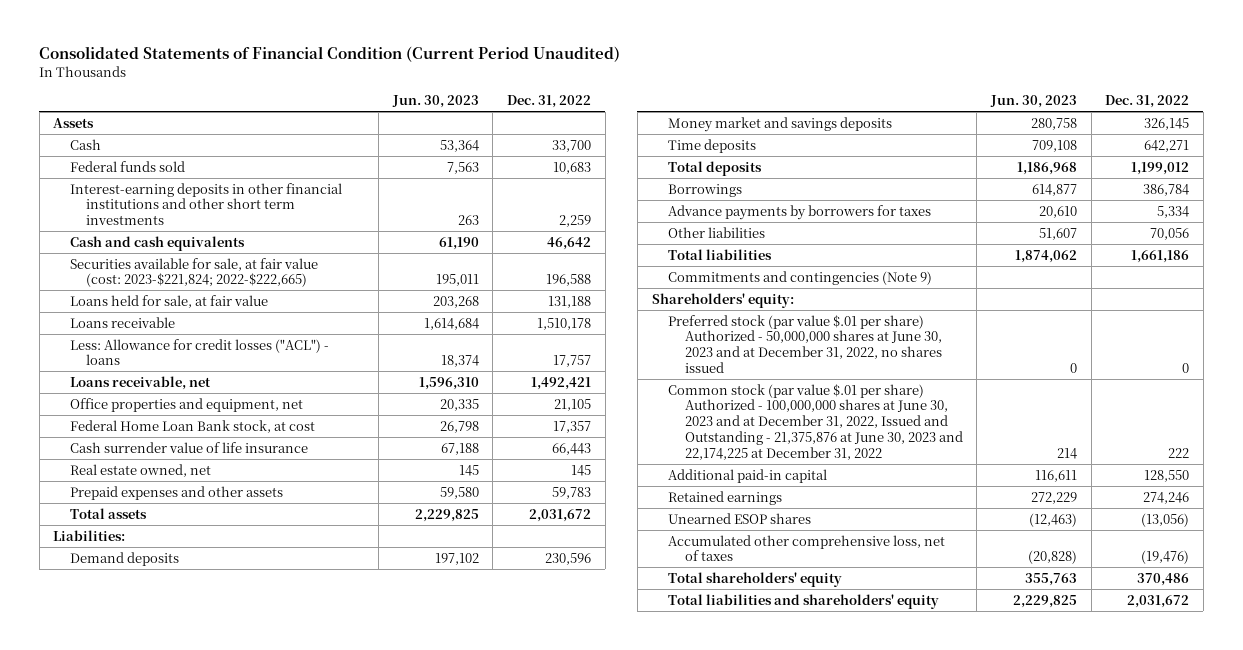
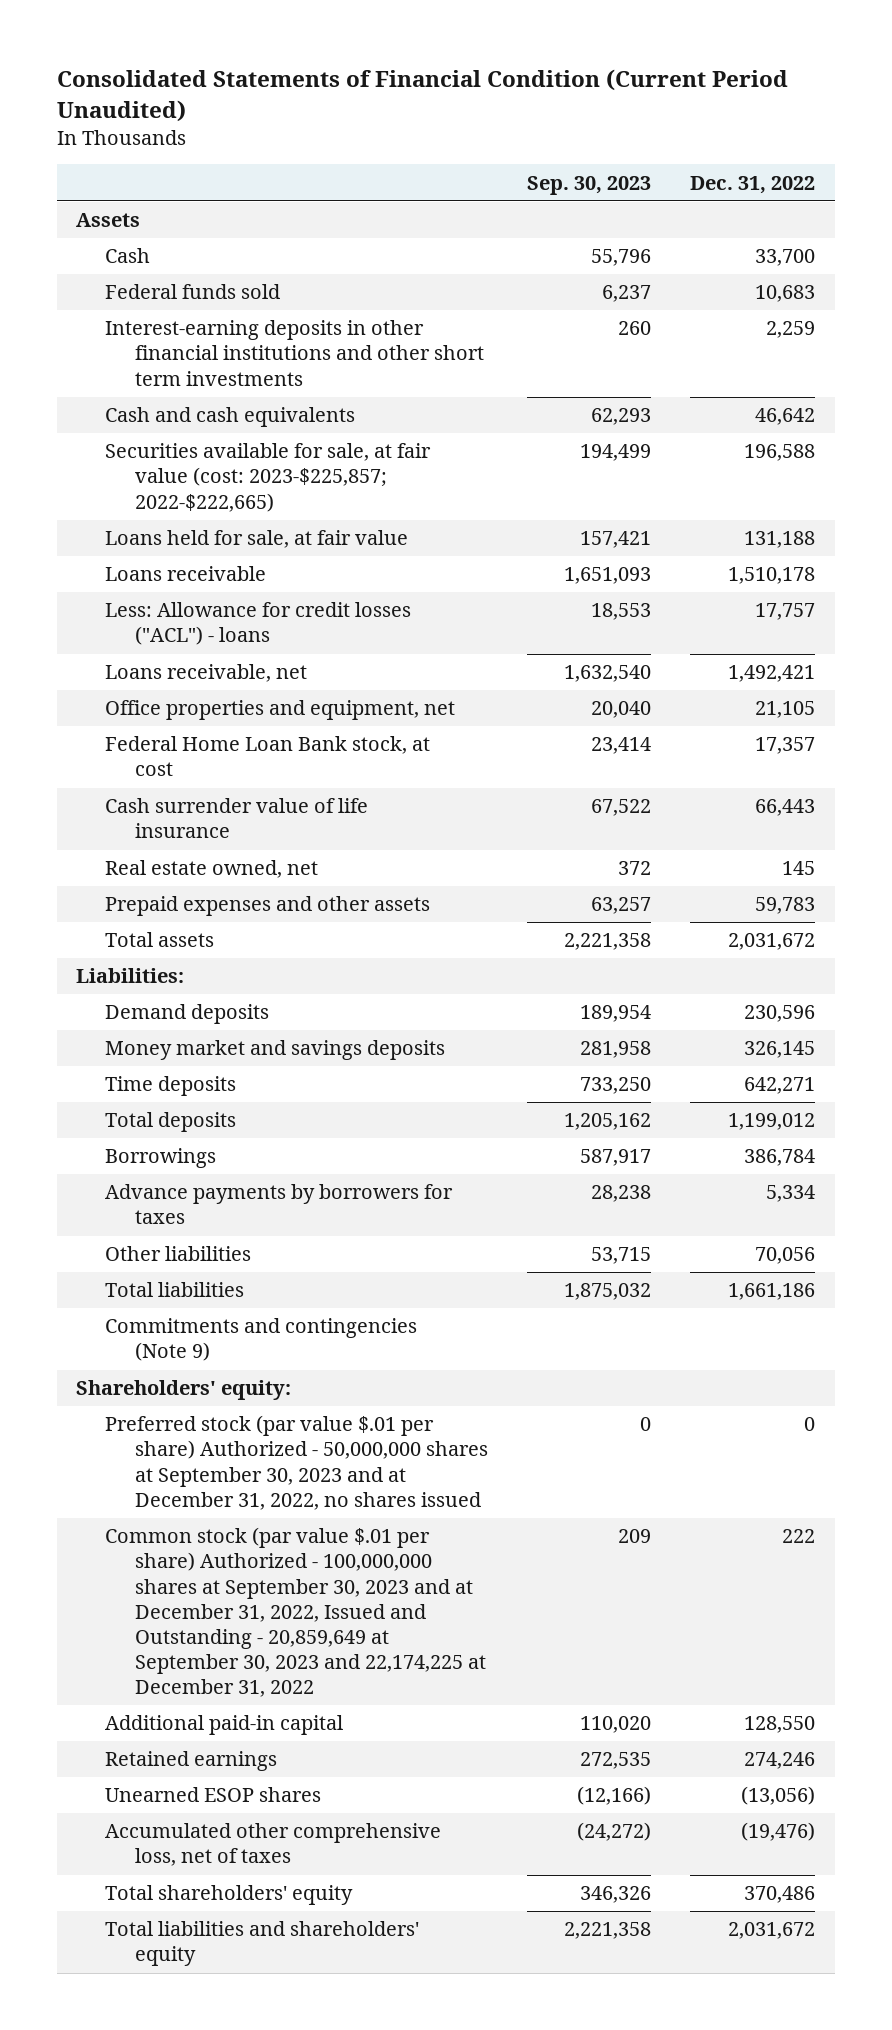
- | Jun. 30, 2023 | Dec. 31, 2022
+ | Sep. 30, 2023 | Dec. 31, 2022
- Securities available for sale, at fair value (cost: 2023-$221,824; 2022-$222,665) | 195,011 | 196,588
+ Securities available for sale, at fair value (cost: 2023-$225,857; 2022-$222,665) | 194,499 | 196,588
- Preferred stock (par value $.01 per share) Authorized - 50,000,000 shares at June 30, 2023 and at December 31, 2022, no shares issued | 0 | 0
- Common stock (par value $.01 per share) Authorized - 100,000,000 shares at June 30, 2023 and at December 31, 2022, Issued and Outstanding - 21,375,876 at June 30, 2023 and 22,174,225 at December 31, 2022 | 214 | 222
+ Preferred stock (par value $.01 per share) Authorized - 50,000,000 shares at September 30, 2023 and at December 31, 2022, no shares issued | 0 | 0
+ Common stock (par value $.01 per share) Authorized - 100,000,000 shares at September 30, 2023 and at December 31, 2022, Issued and Outstanding - 20,859,649 at September 30, 2023 and 22,174,225 at December 31, 2022 | 209 | 222

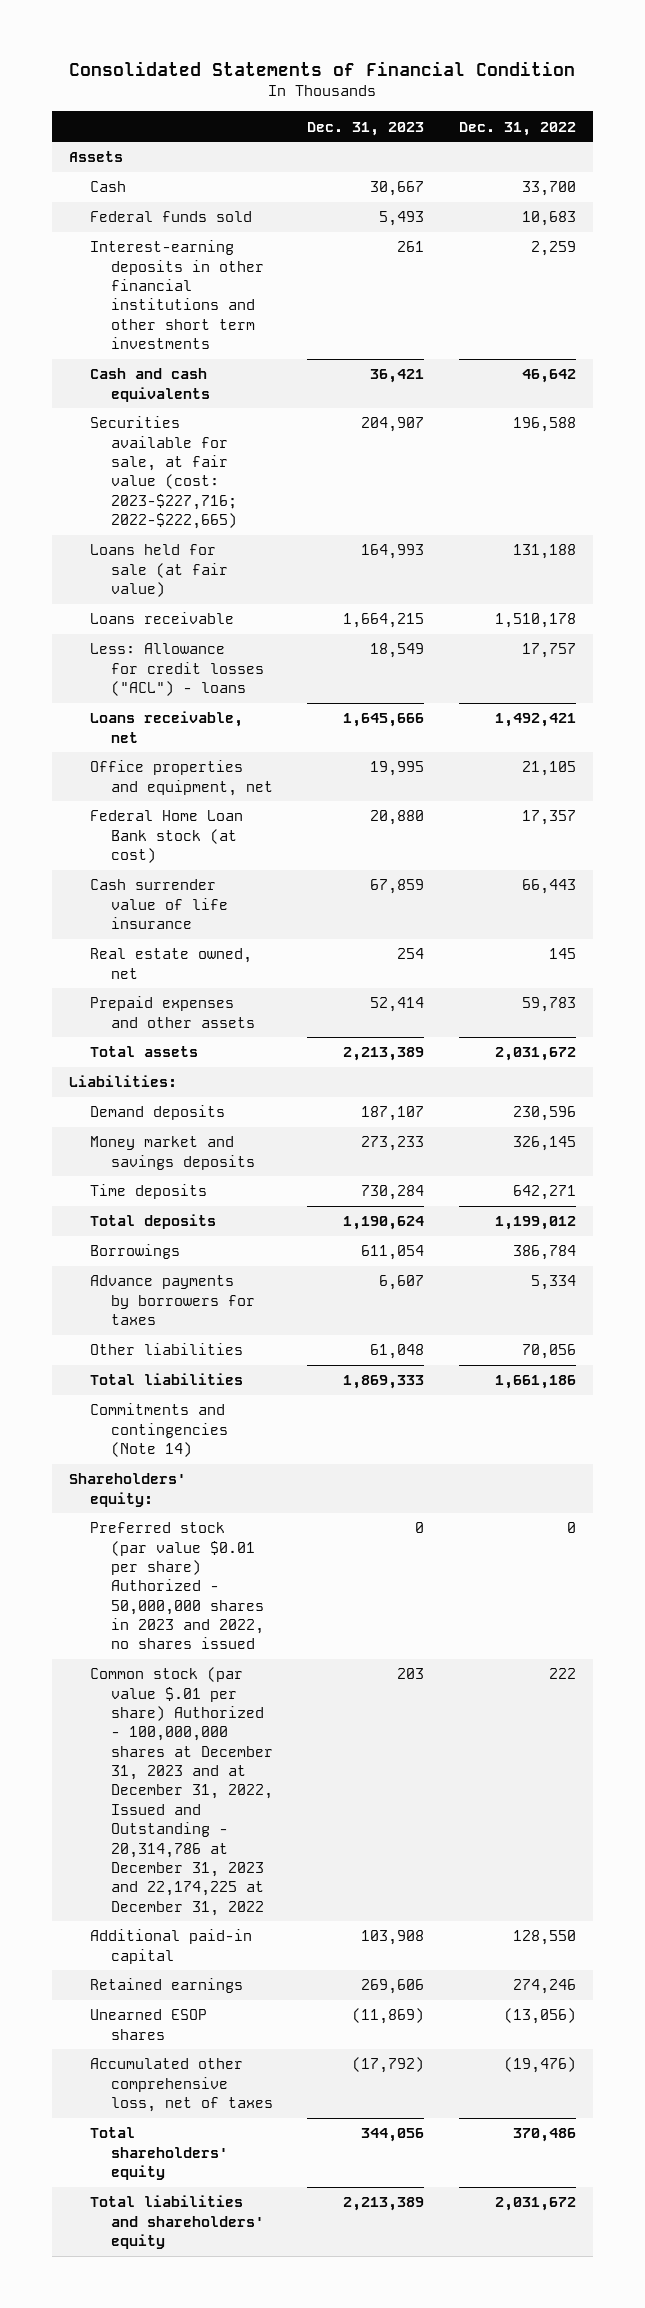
- Consolidated Statements of Financial Condition (Current Period Unaudited)
+ Consolidated Statements of Financial Condition
- | Sep. 30, 2023 | Dec. 31, 2022
+ | Dec. 31, 2023 | Dec. 31, 2022
- Securities available for sale, at fair value (cost: 2023-$225,857; 2022-$222,665) | 194,499 | 196,588
- Loans held for sale, at fair value | 157,421 | 131,188
+ Securities available for sale, at fair value (cost: 2023-$227,716; 2022-$222,665) | 204,907 | 196,588
+ Loans held for sale (at fair value) | 164,993 | 131,188
- Federal Home Loan Bank stock, at cost | 23,414 | 17,357
+ Federal Home Loan Bank stock (at cost) | 20,880 | 17,357
- Commitments and contingencies (Note 9)
+ Commitments and contingencies (Note 14)
- Preferred stock (par value $.01 per share) Authorized - 50,000,000 shares at September 30, 2023 and at December 31, 2022, no shares issued | 0 | 0
- Common stock (par value $.01 per share) Authorized - 100,000,000 shares at September 30, 2023 and at December 31, 2022, Issued and Outstanding - 20,859,649 at September 30, 2023 and 22,174,225 at December 31, 2022 | 209 | 222
+ Preferred stock (par value $0.01 per share) Authorized - 50,000,000 shares in 2023 and 2022, no shares issued | 0 | 0
+ Common stock (par value $.01 per share) Authorized - 100,000,000 shares at December 31, 2023 and at December 31, 2022, Issued and Outstanding - 20,314,786 at December 31, 2023 and 22,174,225 at December 31, 2022 | 203 | 222

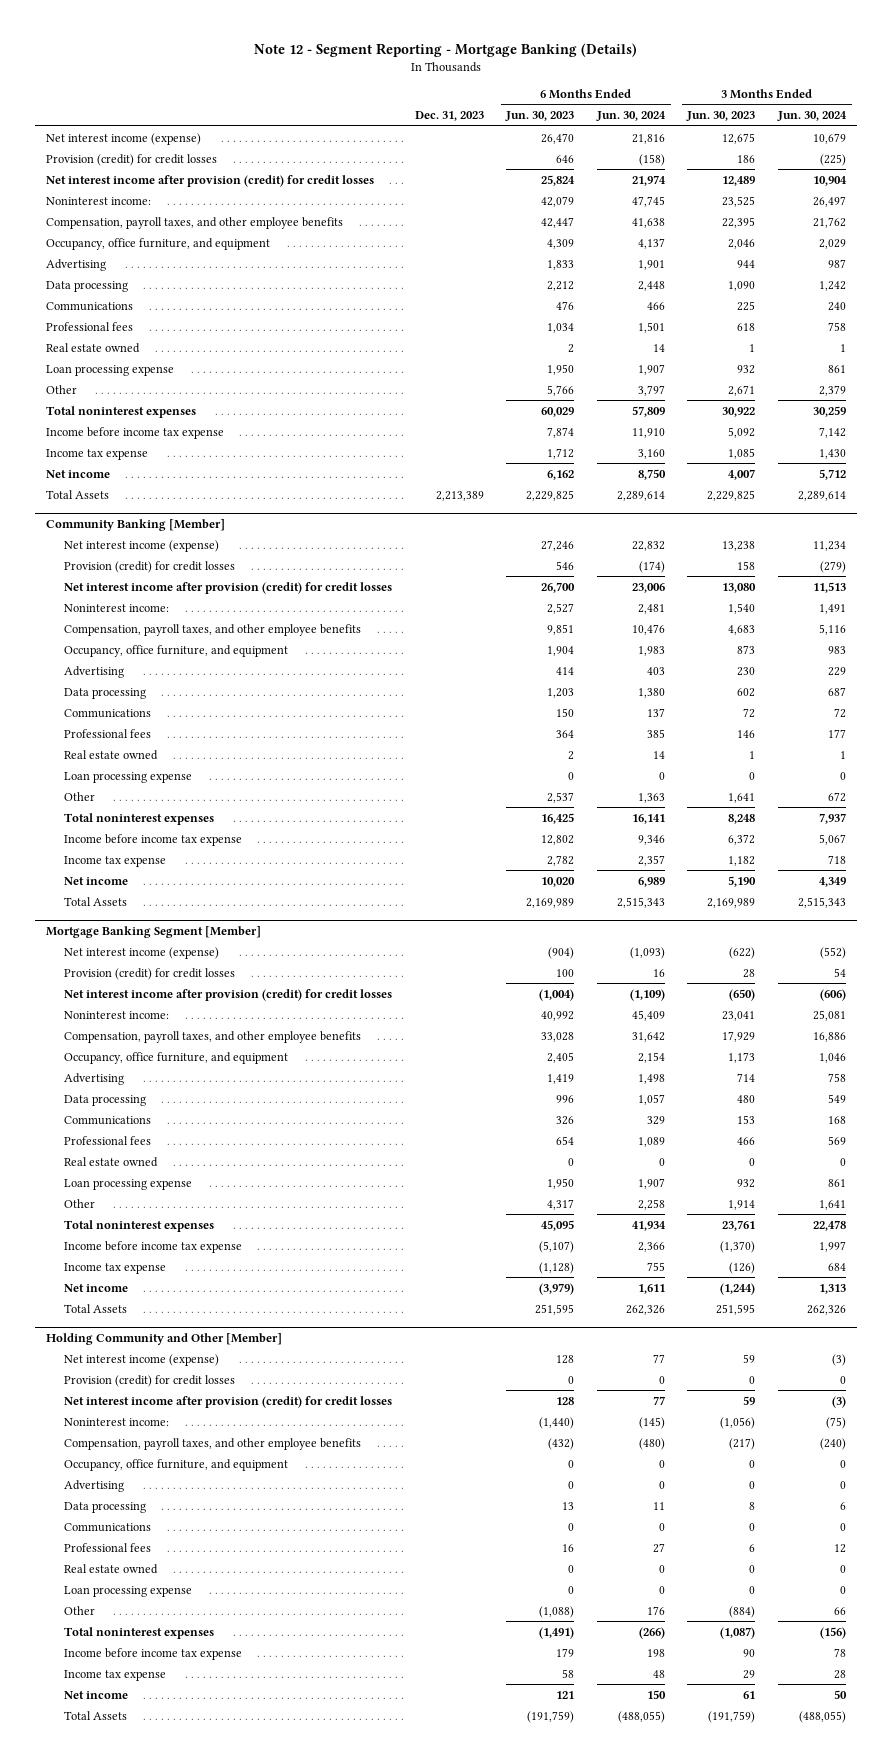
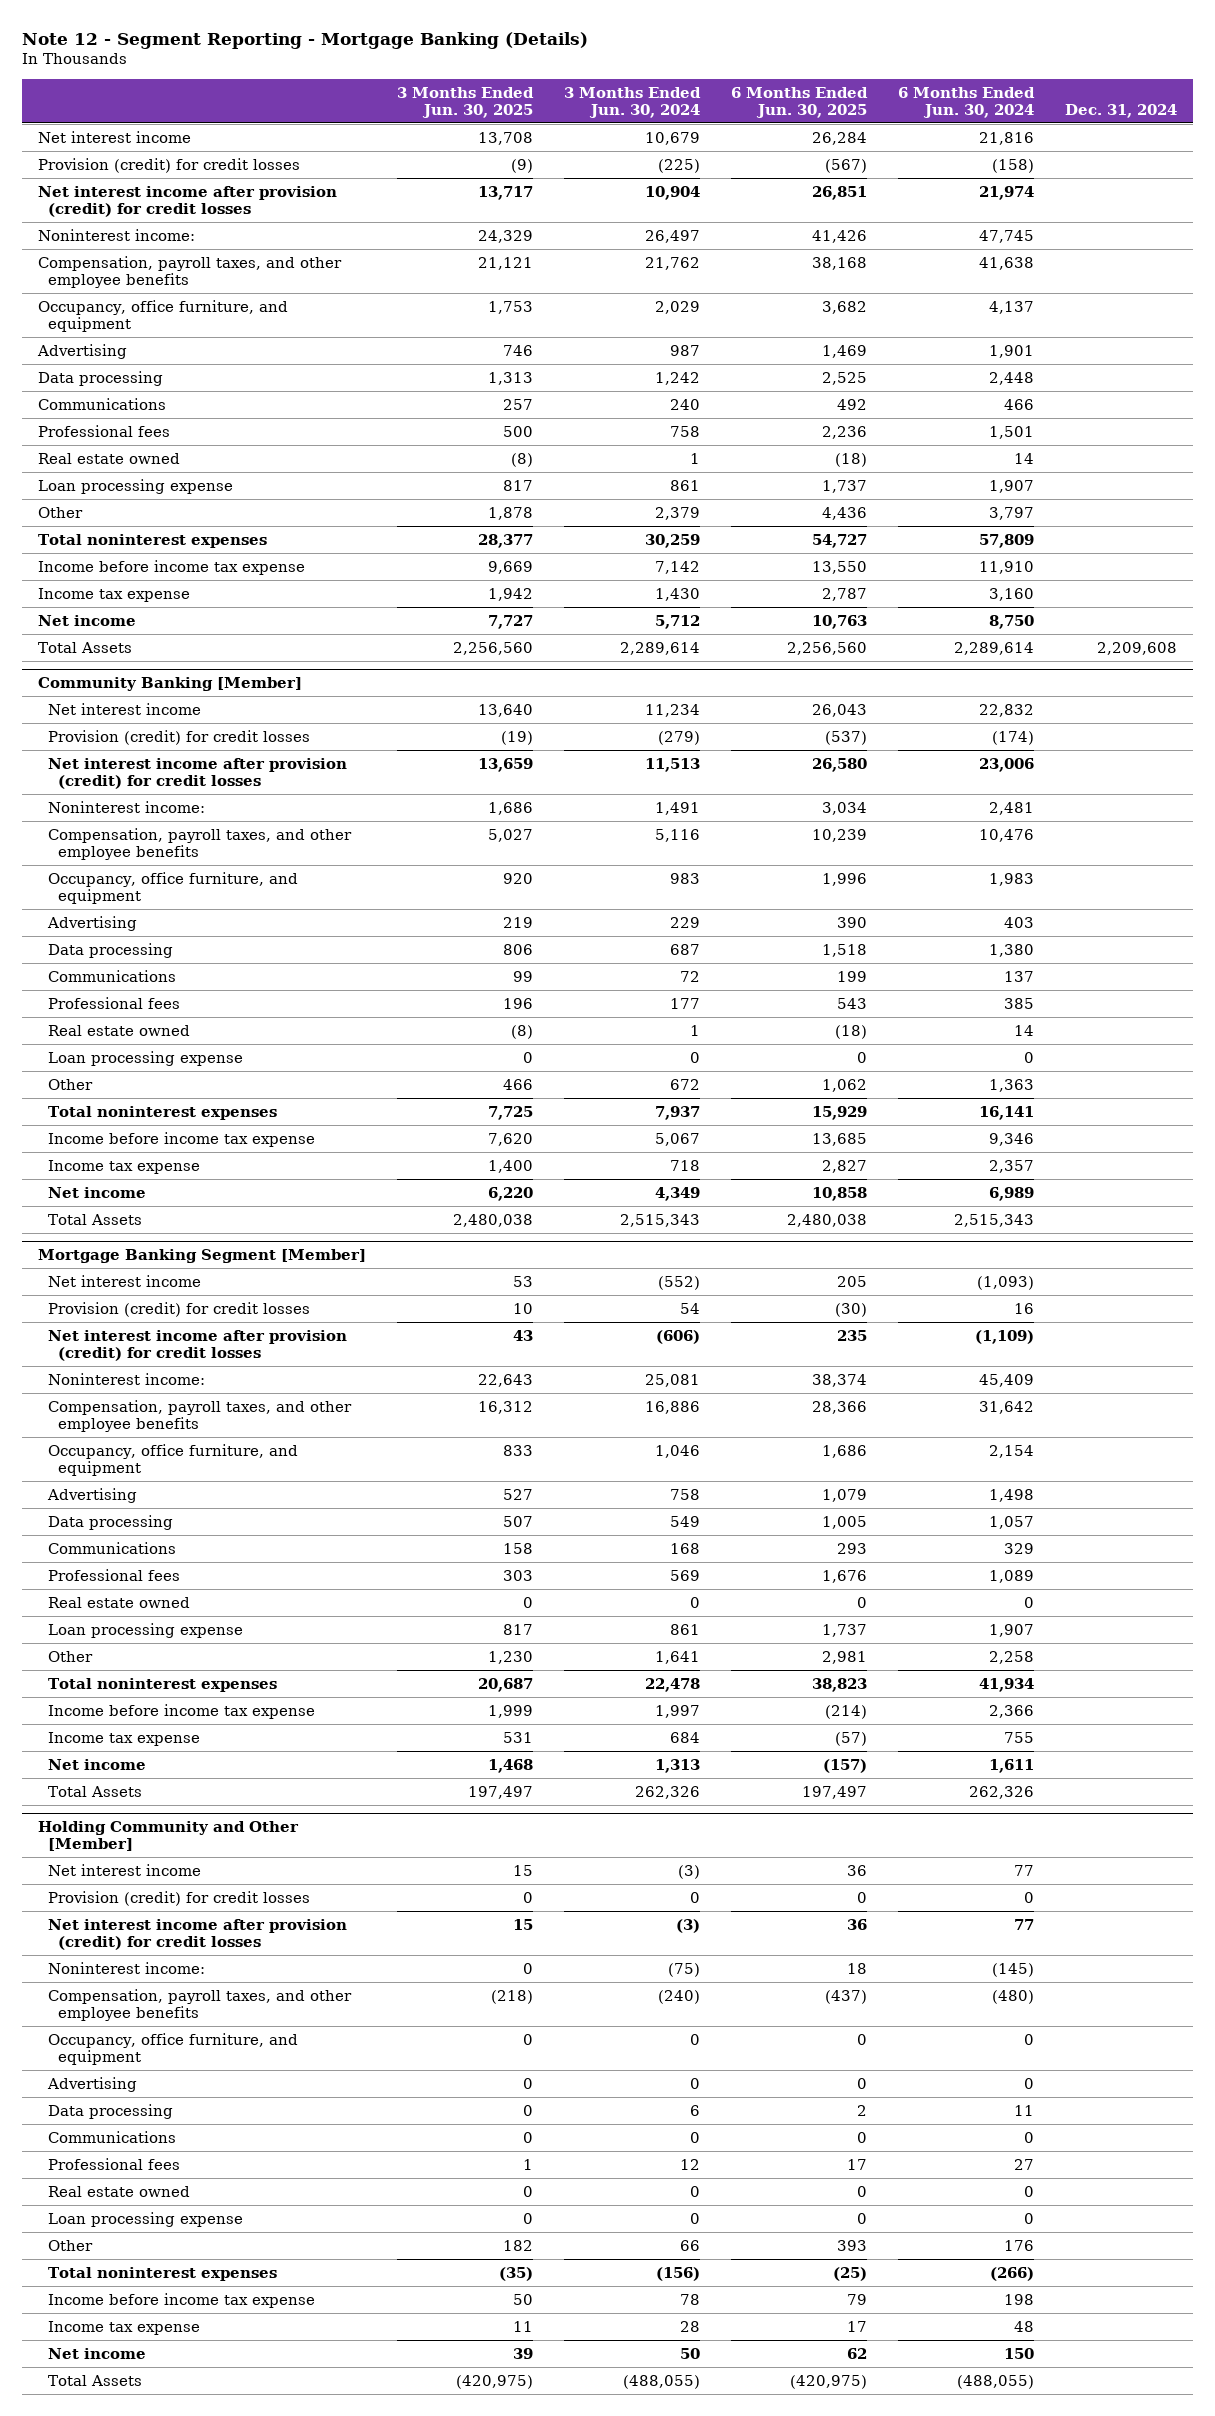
- | Dec. 31, 2023 | 6 Months Ended Jun. 30, 2023 | 6 Months Ended Jun. 30, 2024 | 3 Months Ended Jun. 30, 2023 | 3 Months Ended Jun. 30, 2024
+ | 3 Months Ended Jun. 30, 2025 | 3 Months Ended Jun. 30, 2024 | 6 Months Ended Jun. 30, 2025 | 6 Months Ended Jun. 30, 2024 | Dec. 31, 2024
- Net interest income (expense) | | 26,470 | 21,816 | 12,675 | 10,679
+ Net interest income | 13,708 | 10,679 | 26,284 | 21,816 |
@ Community Banking [Member]
- Net interest income (expense) | | 27,246 | 22,832 | 13,238 | 11,234
+ Net interest income | 13,640 | 11,234 | 26,043 | 22,832 |
@ Mortgage Banking Segment [Member]
- Net interest income (expense) | | (904) | (1,093) | (622) | (552)
+ Net interest income | 53 | (552) | 205 | (1,093) |
@ Holding Community and Other [Member]
- Net interest income (expense) | | 128 | 77 | 59 | (3)
+ Net interest income | 15 | (3) | 36 | 77 |

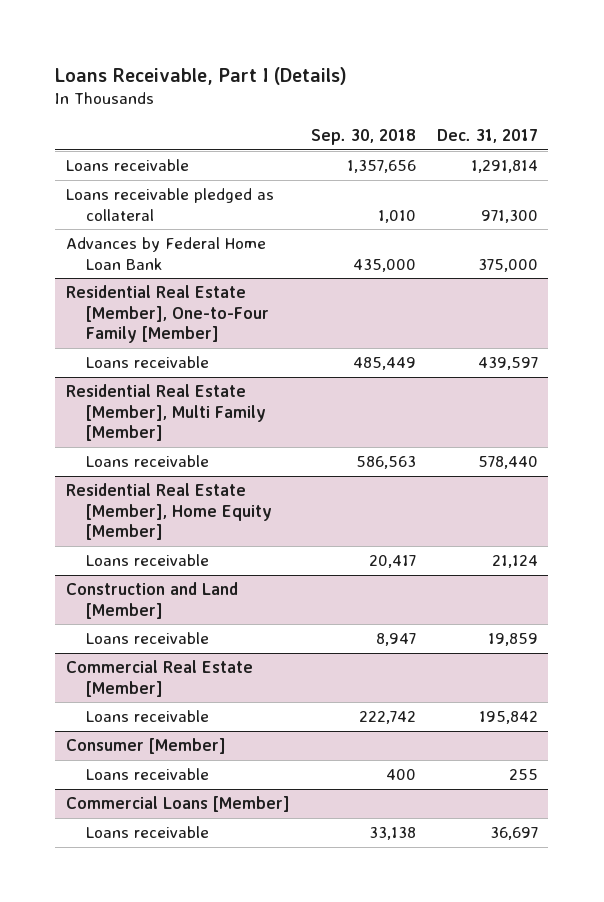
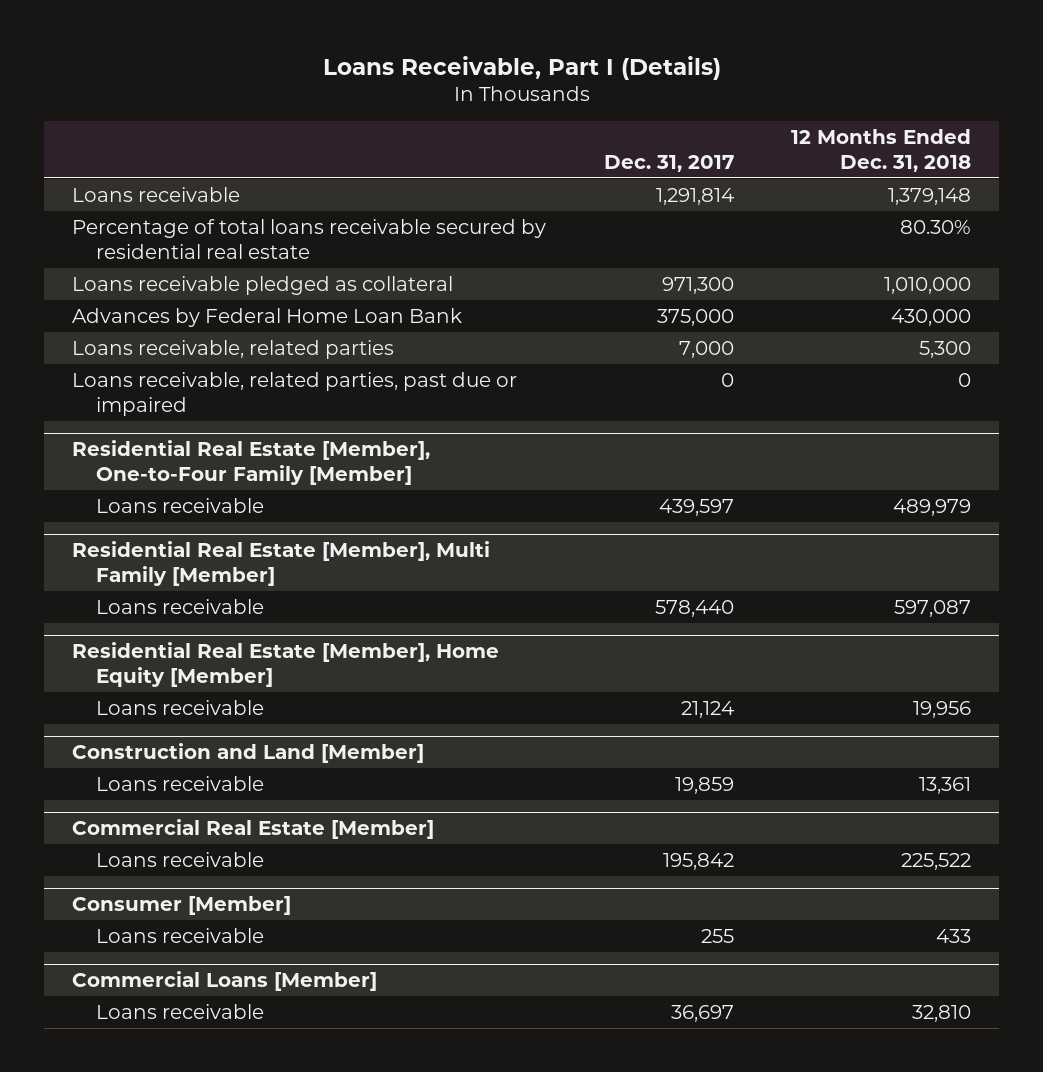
- | Sep. 30, 2018 | Dec. 31, 2017
+ | Dec. 31, 2017 | 12 Months Ended Dec. 31, 2018
+ Percentage of total loans receivable secured by residential real estate | | 80.30%
+ Loans receivable, related parties | 7,000 | 5,300
+ Loans receivable, related parties, past due or impaired | 0 | 0

